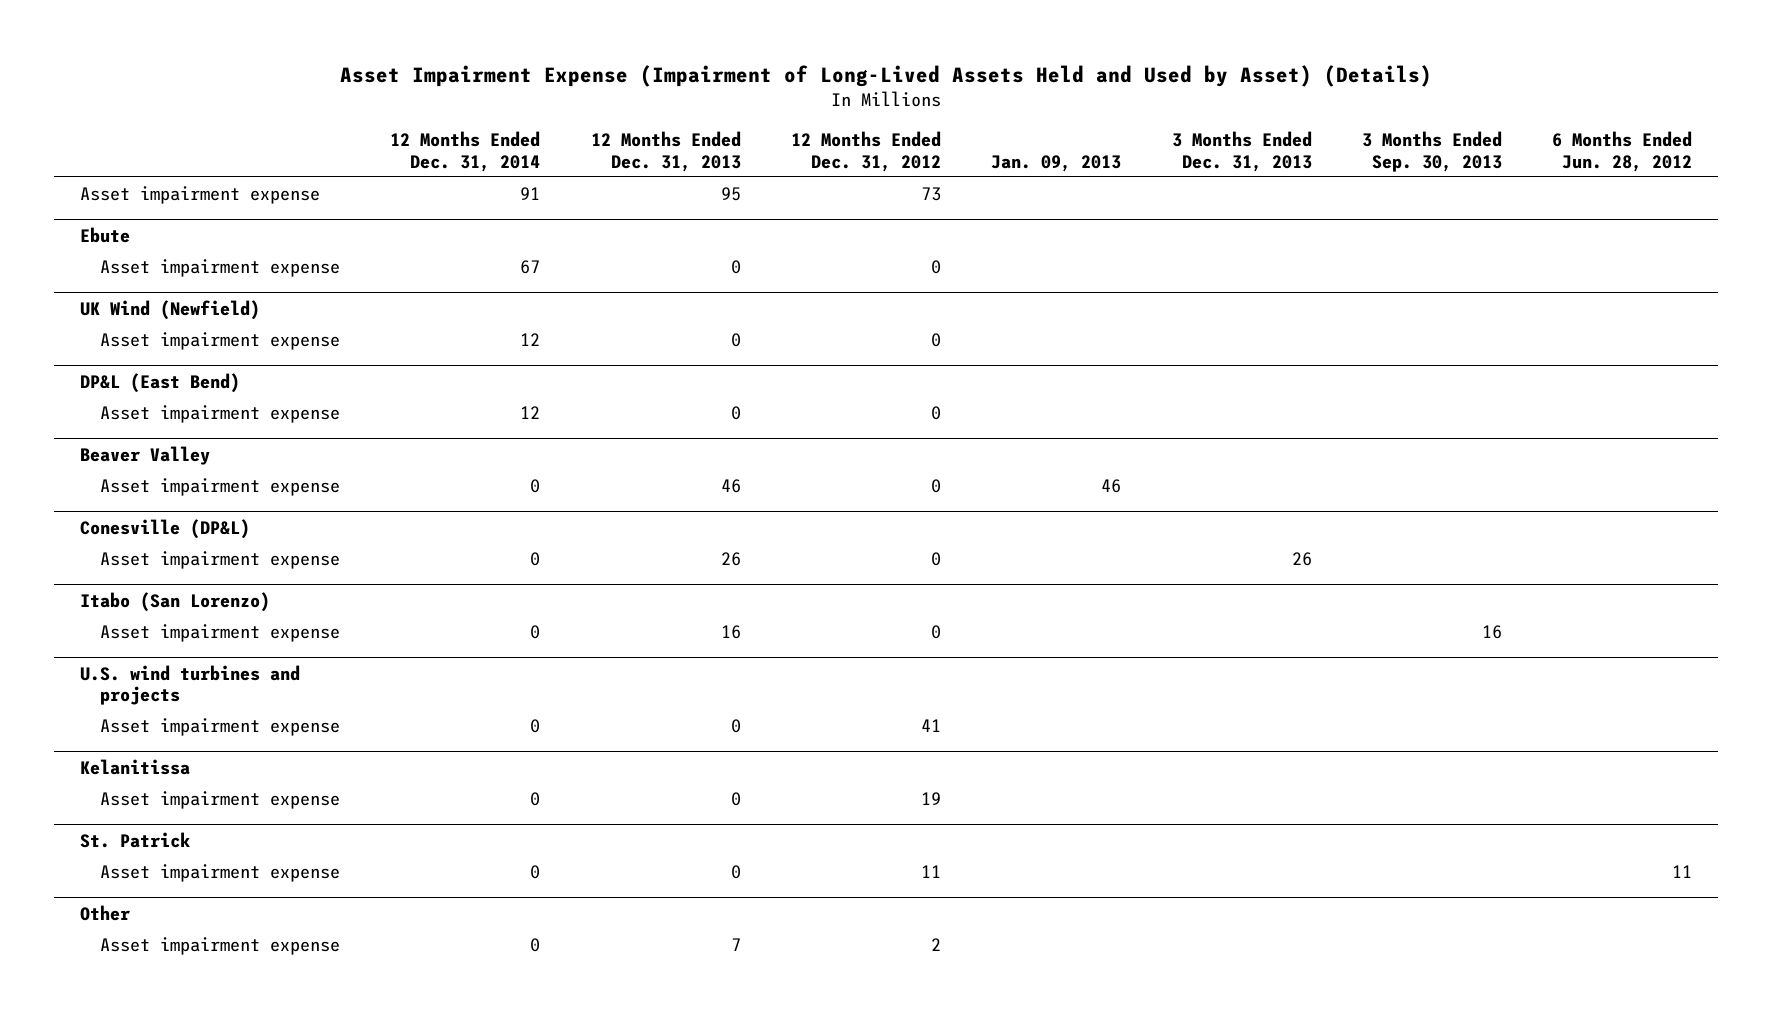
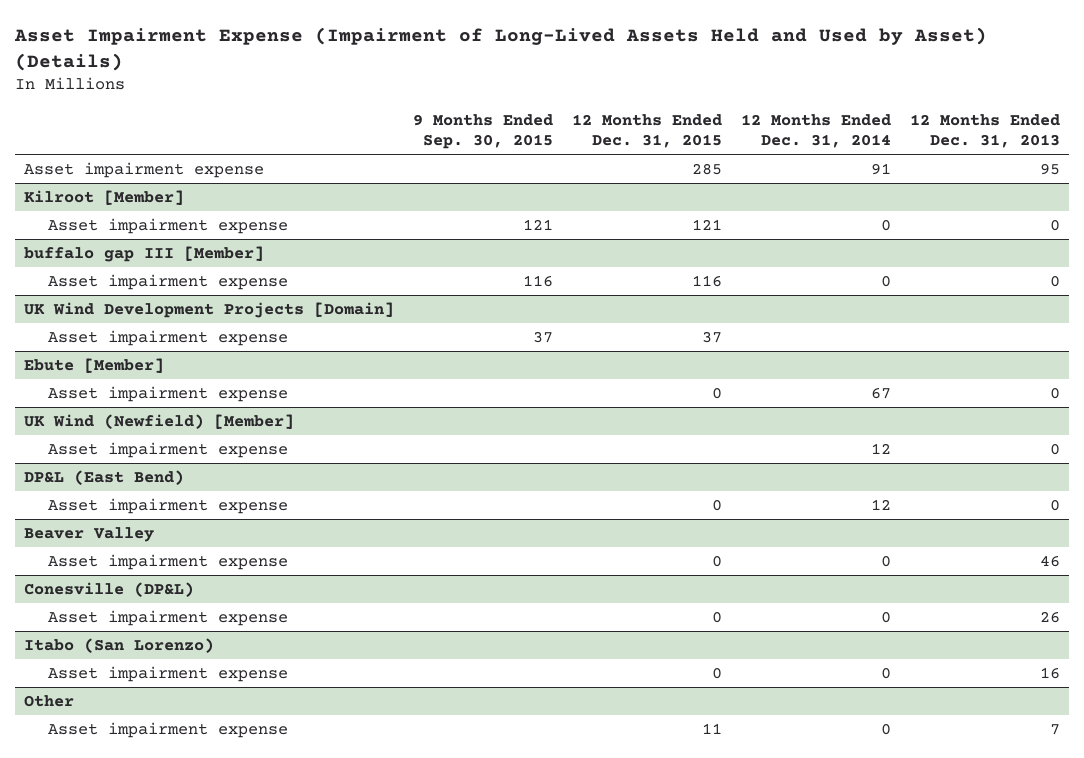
- | 12 Months Ended Dec. 31, 2014 | 12 Months Ended Dec. 31, 2013 | 12 Months Ended Dec. 31, 2012 | Jan. 09, 2013 | 3 Months Ended Dec. 31, 2013 | 3 Months Ended Sep. 30, 2013 | 6 Months Ended Jun. 28, 2012
+ | 9 Months Ended Sep. 30, 2015 | 12 Months Ended Dec. 31, 2015 | 12 Months Ended Dec. 31, 2014 | 12 Months Ended Dec. 31, 2013
- Ebute
+ Kilroot [Member]
+ Asset impairment expense | 121 | 121 | 0 | 0
+ buffalo gap III [Member]
+ Asset impairment expense | 116 | 116 | 0 | 0
+ UK Wind Development Projects [Domain]
+ Asset impairment expense | 37 | 37 | |
+ Ebute [Member]
- UK Wind (Newfield)
+ UK Wind (Newfield) [Member]
- U.S. wind turbines and projects
- Asset impairment expense | 0 | 0 | 41 | | | |
- Kelanitissa
- Asset impairment expense | 0 | 0 | 19 | | | |
- St. Patrick
- Asset impairment expense | 0 | 0 | 11 | | | | 11

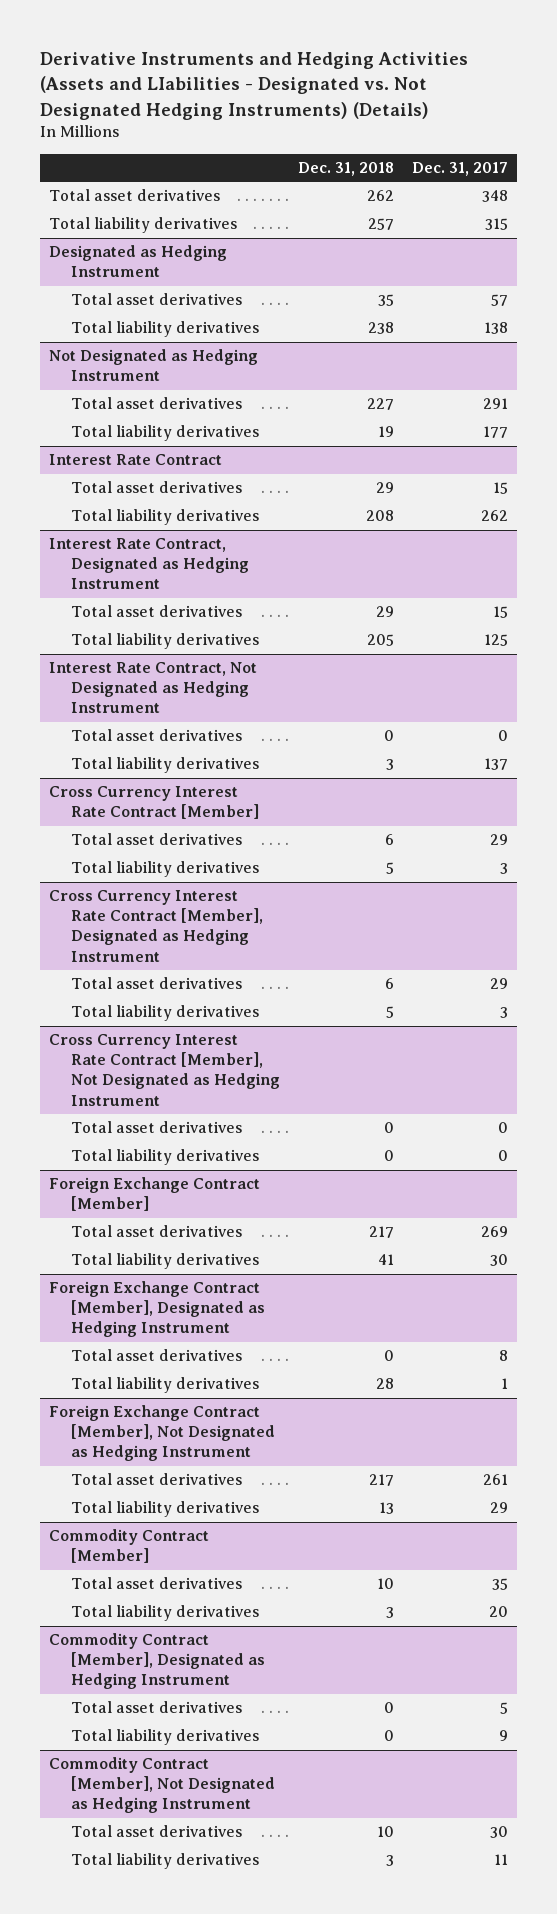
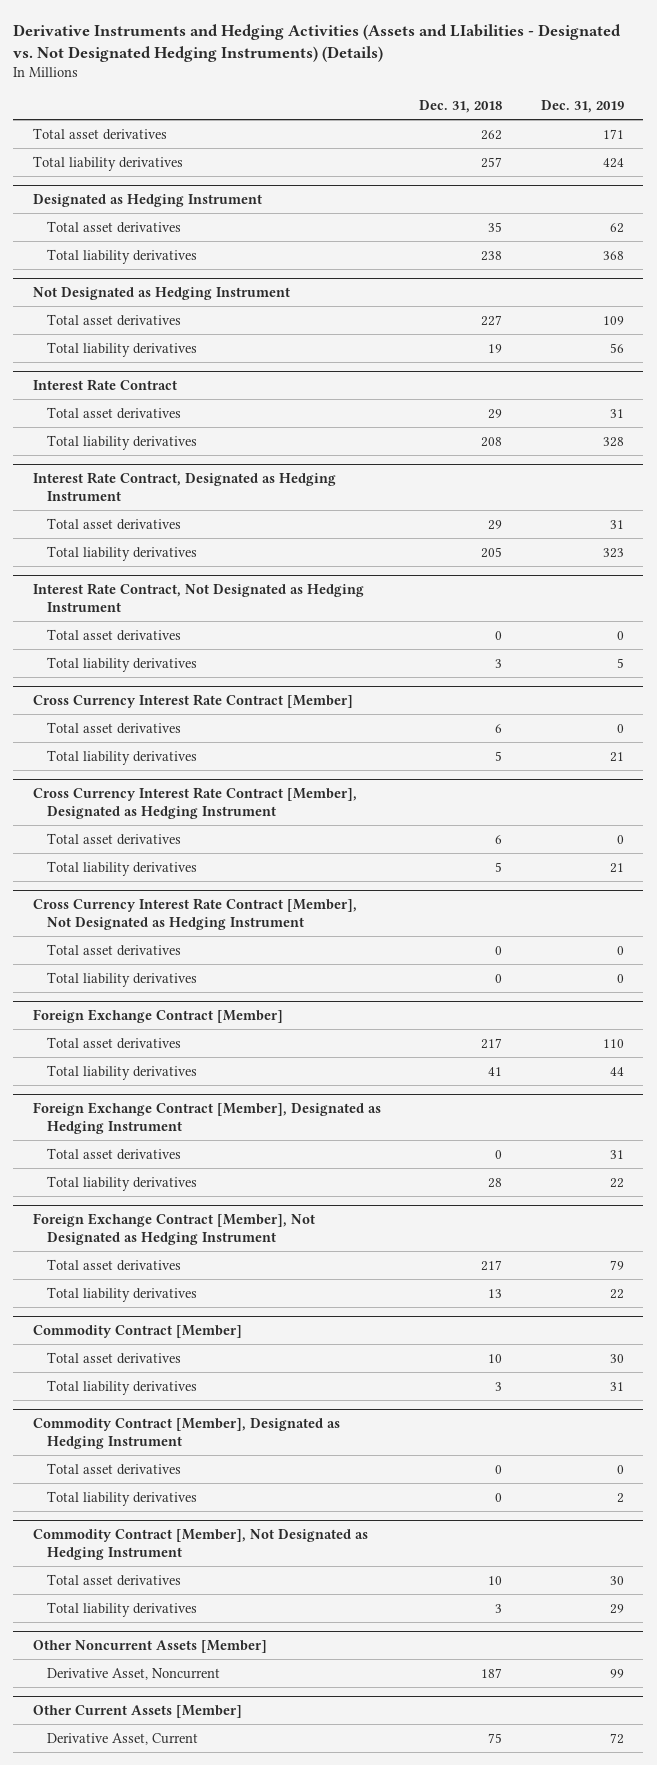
- | Dec. 31, 2018 | Dec. 31, 2017
+ | Dec. 31, 2018 | Dec. 31, 2019
+ Other Noncurrent Assets [Member]
+ Derivative Asset, Noncurrent | 187 | 99
+ Other Current Assets [Member]
+ Derivative Asset, Current | 75 | 72

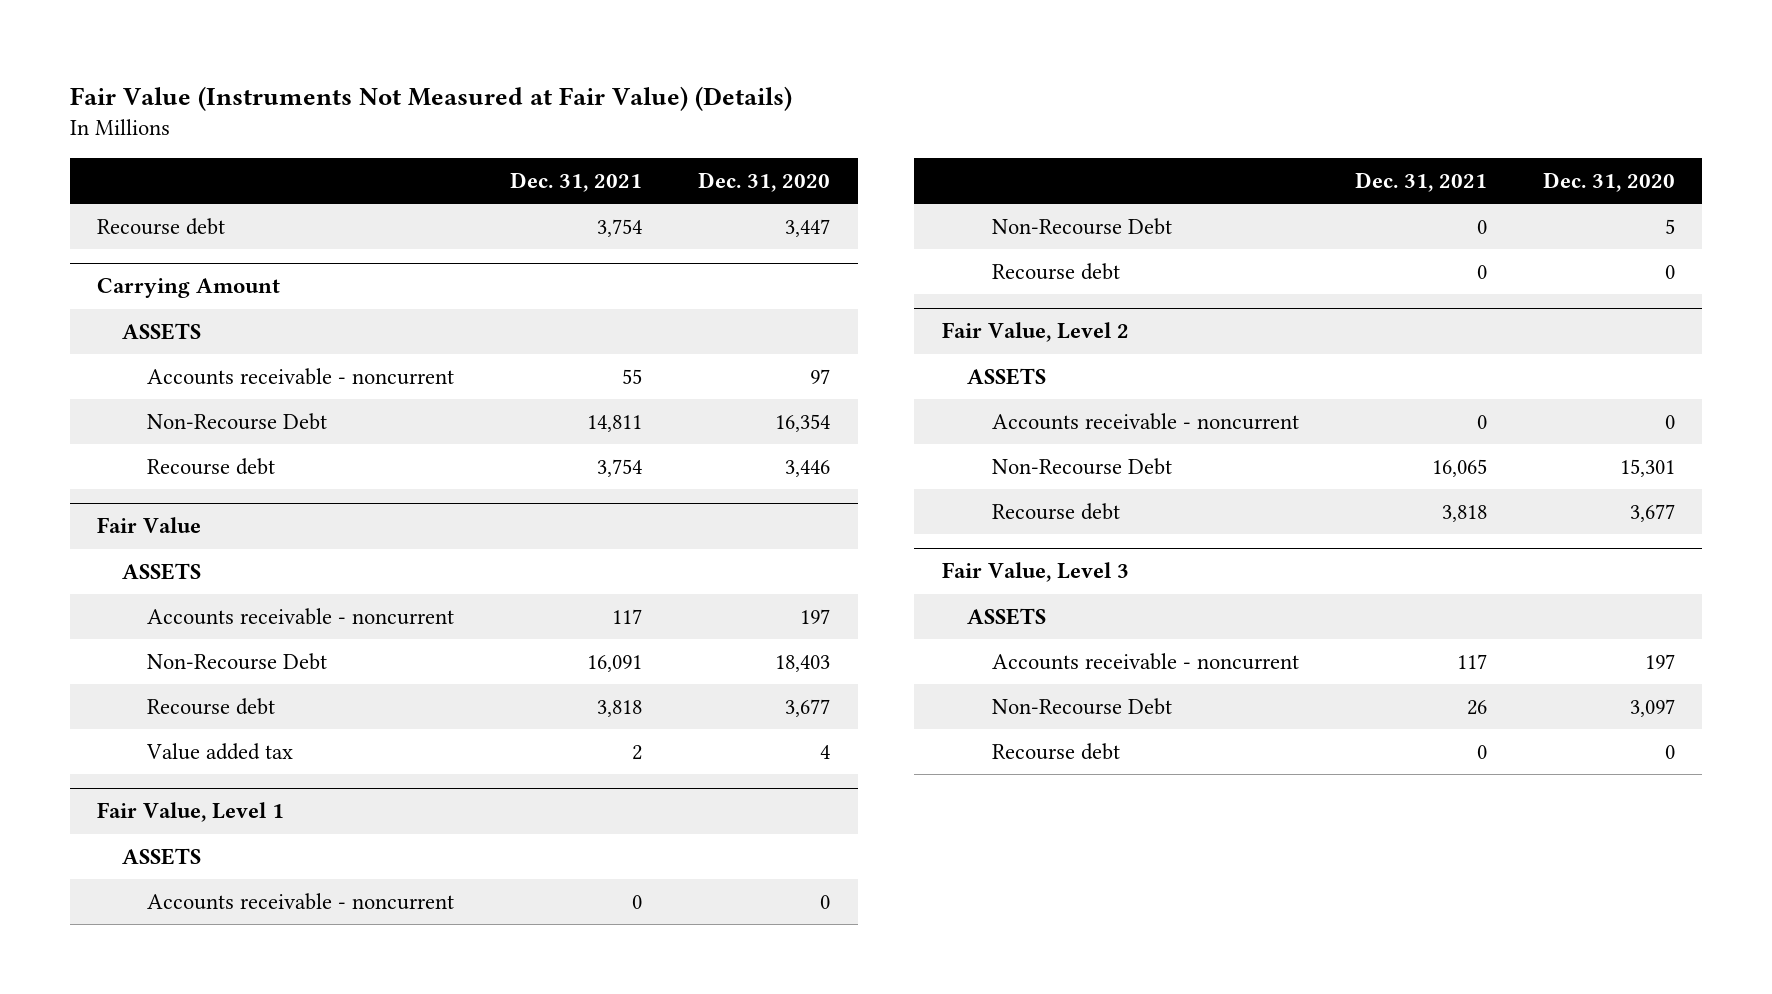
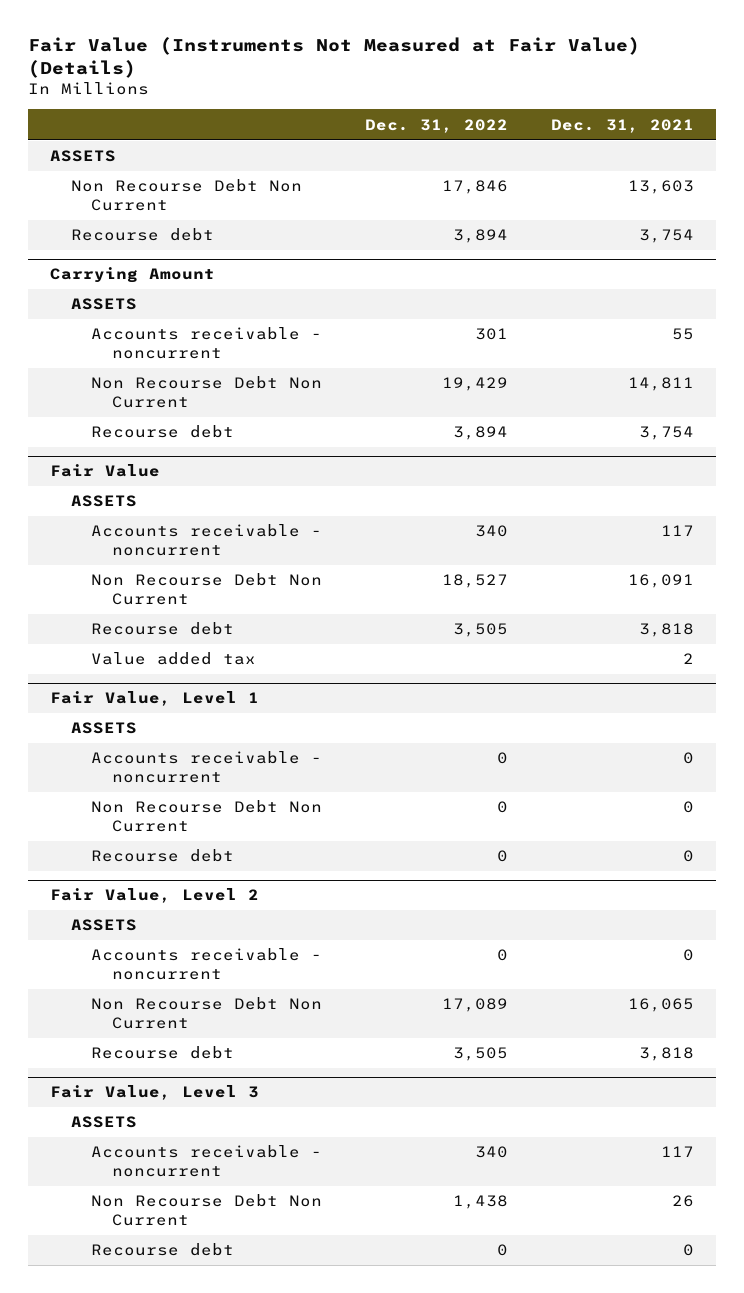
- | Dec. 31, 2021 | Dec. 31, 2020
+ | Dec. 31, 2022 | Dec. 31, 2021
+ ASSETS
+ Non Recourse Debt Non Current | 17,846 | 13,603
@ Carrying Amount
- Non-Recourse Debt | 14,811 | 16,354
+ Non Recourse Debt Non Current | 19,429 | 14,811
@ Fair Value
- Non-Recourse Debt | 16,091 | 18,403
+ Non Recourse Debt Non Current | 18,527 | 16,091
@ Fair Value, Level 1
- Non-Recourse Debt | 0 | 5
+ Non Recourse Debt Non Current | 0 | 0
@ Fair Value, Level 2
- Non-Recourse Debt | 16,065 | 15,301
+ Non Recourse Debt Non Current | 17,089 | 16,065
@ Fair Value, Level 3
- Non-Recourse Debt | 26 | 3,097
+ Non Recourse Debt Non Current | 1,438 | 26

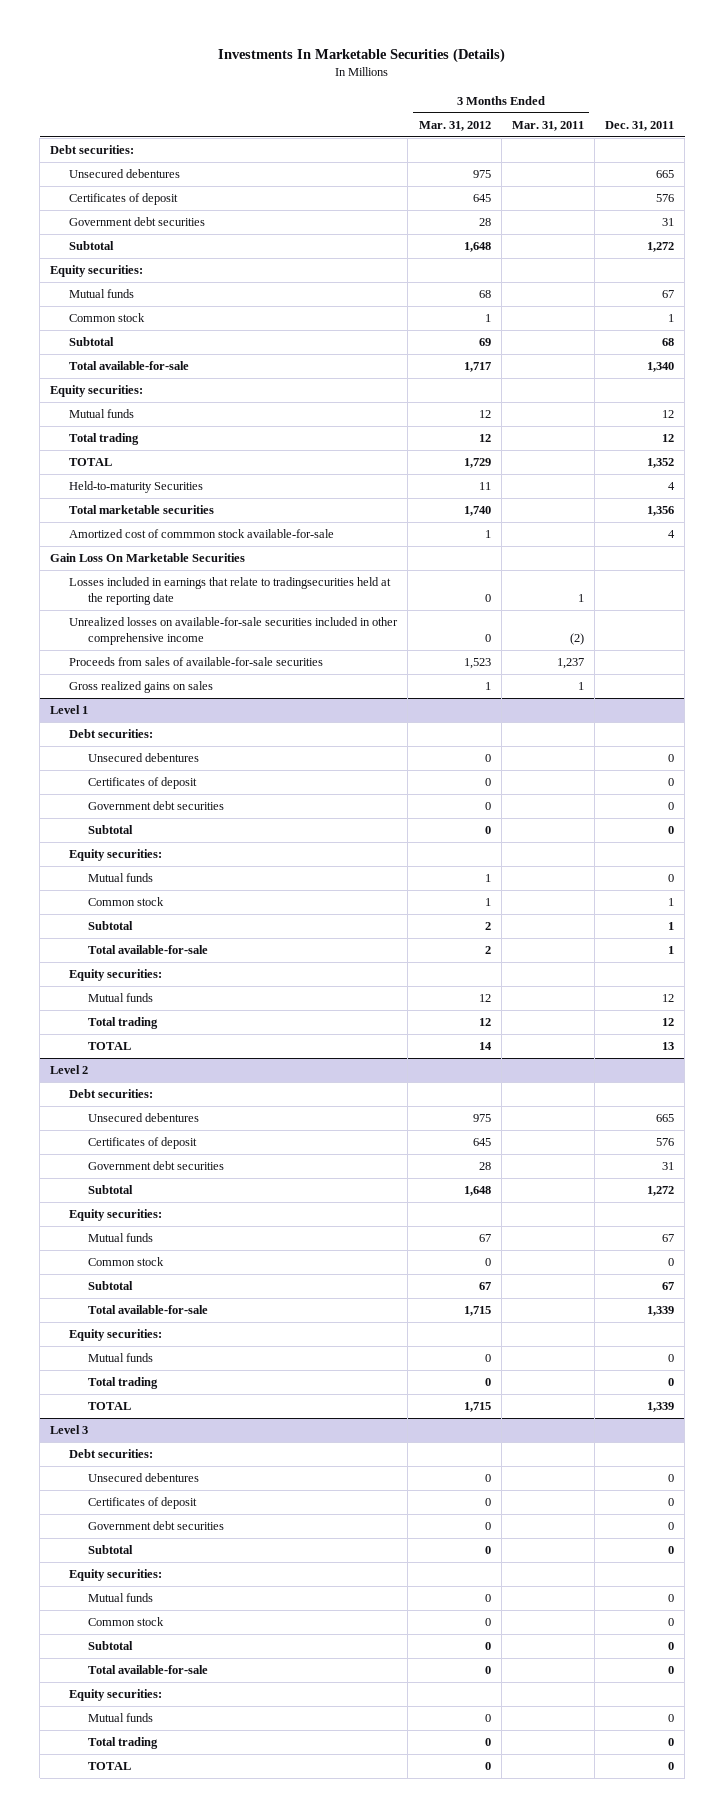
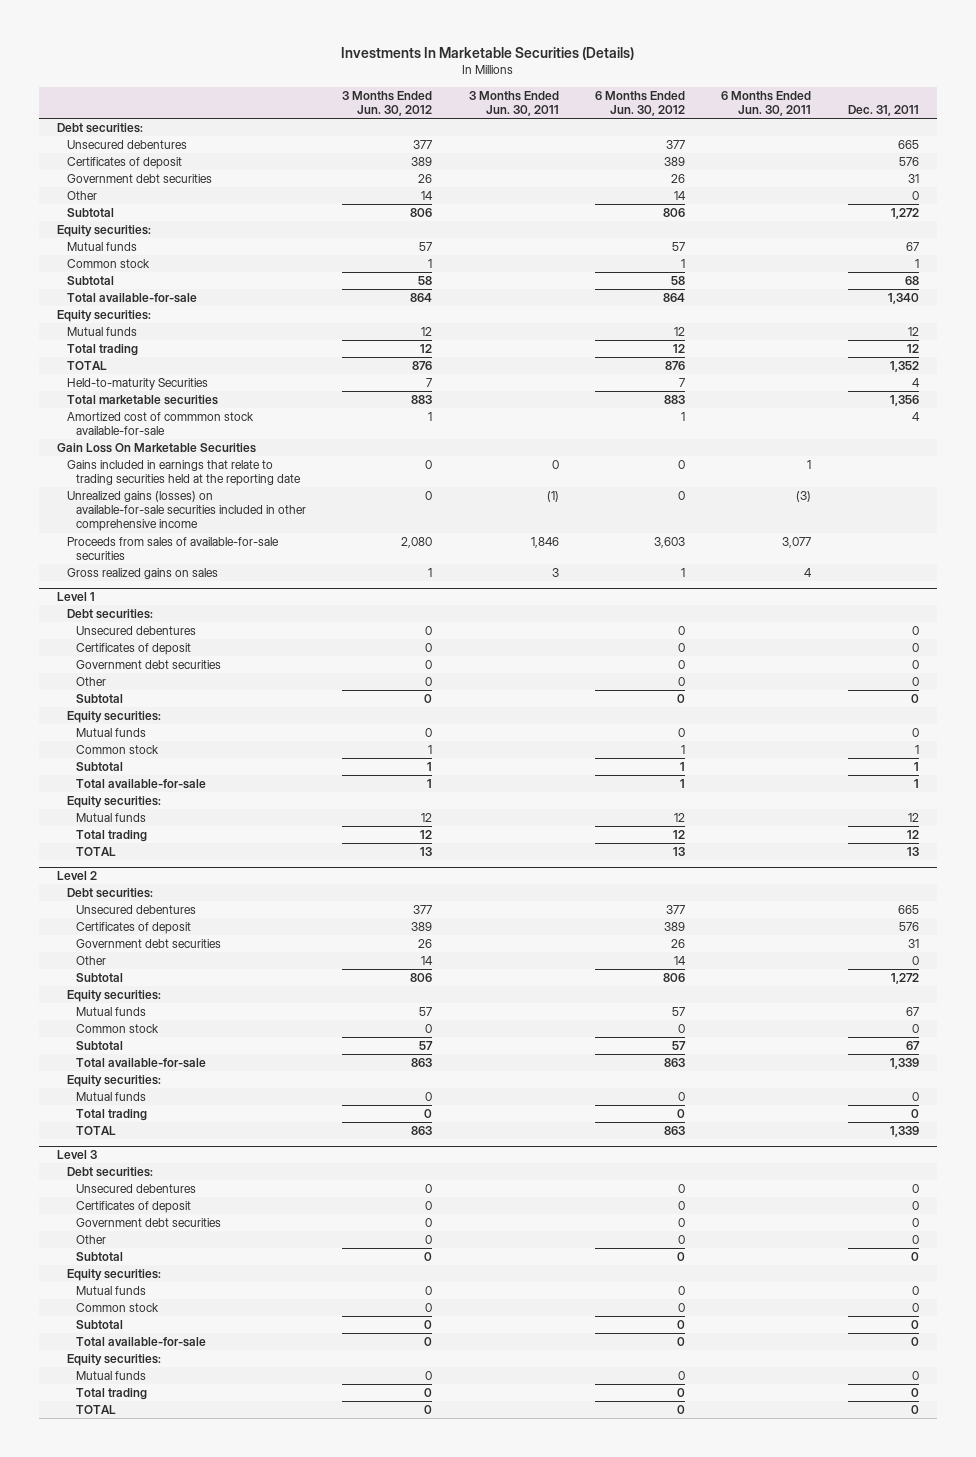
- | 3 Months Ended Mar. 31, 2012 | 3 Months Ended Mar. 31, 2011 | Dec. 31, 2011
+ | 3 Months Ended Jun. 30, 2012 | 3 Months Ended Jun. 30, 2011 | 6 Months Ended Jun. 30, 2012 | 6 Months Ended Jun. 30, 2011 | Dec. 31, 2011
+ Other | 14 | | 14 | | 0
- Losses included in earnings that relate to tradingsecurities held at the reporting date | 0 | 1 |
- Unrealized losses on available-for-sale securities included in other comprehensive income | 0 | (2) |
+ Gains included in earnings that relate to trading securities held at the reporting date | 0 | 0 | 0 | 1 |
+ Unrealized gains (losses) on available-for-sale securities included in other comprehensive income | 0 | (1) | 0 | (3) |
@ Level 1
+ Other | 0 | | 0 | | 0
@ Level 2
+ Other | 14 | | 14 | | 0
@ Level 3
+ Other | 0 | | 0 | | 0

